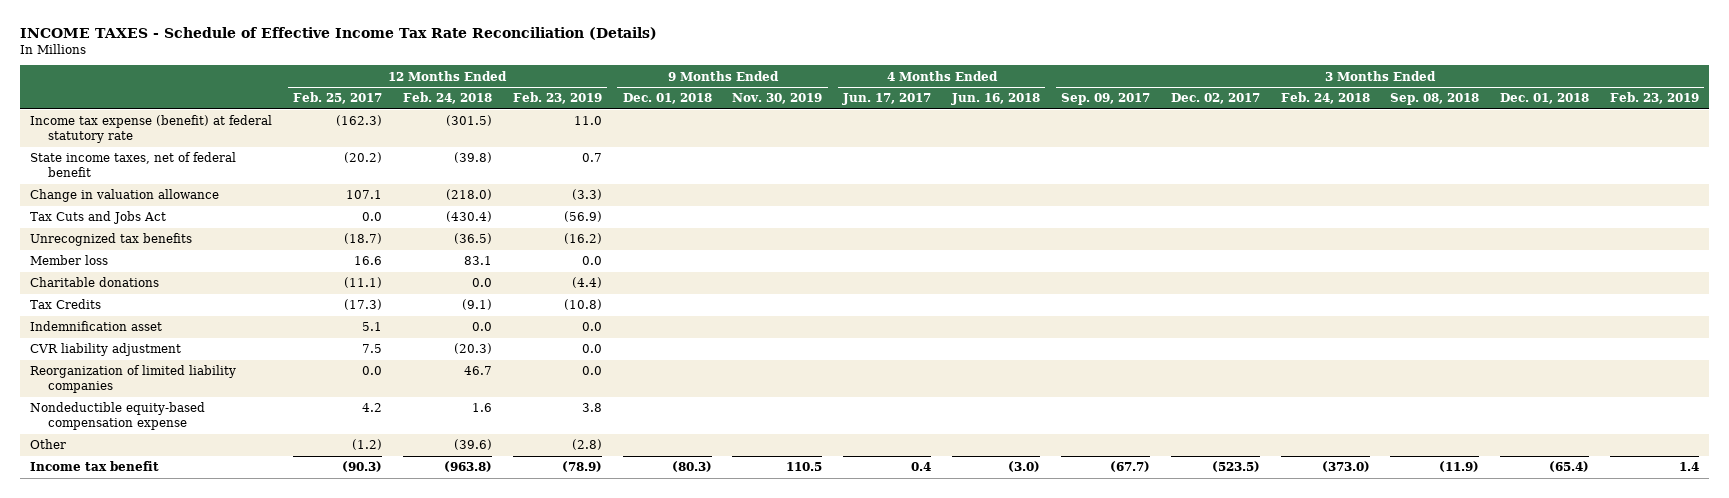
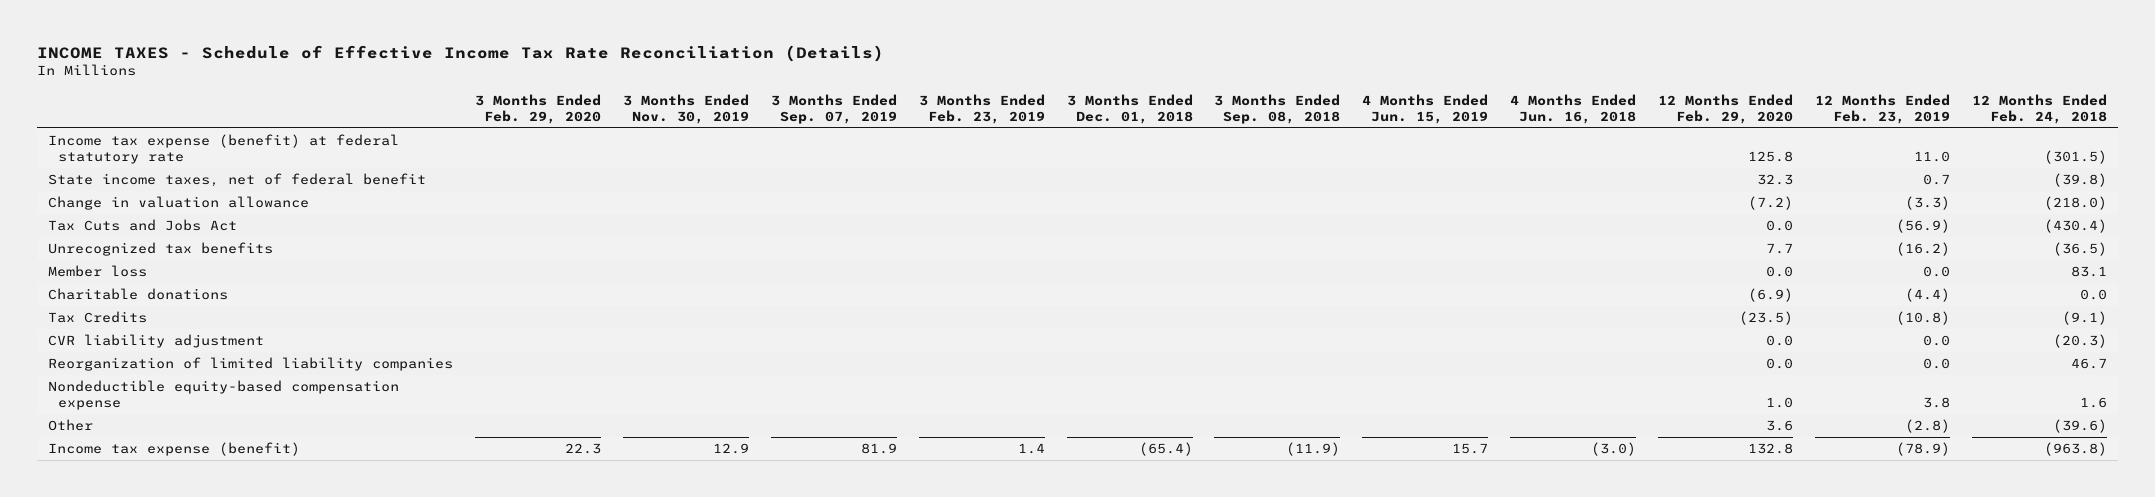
- | 12 Months Ended Feb. 25, 2017 | 12 Months Ended Feb. 24, 2018 | 12 Months Ended Feb. 23, 2019 | 9 Months Ended Dec. 01, 2018 | 9 Months Ended Nov. 30, 2019 | 4 Months Ended Jun. 17, 2017 | 4 Months Ended Jun. 16, 2018 | 3 Months Ended Sep. 09, 2017 | 3 Months Ended Dec. 02, 2017 | 3 Months Ended Feb. 24, 2018 | 3 Months Ended Sep. 08, 2018 | 3 Months Ended Dec. 01, 2018 | 3 Months Ended Feb. 23, 2019
+ | 3 Months Ended Feb. 29, 2020 | 3 Months Ended Nov. 30, 2019 | 3 Months Ended Sep. 07, 2019 | 3 Months Ended Feb. 23, 2019 | 3 Months Ended Dec. 01, 2018 | 3 Months Ended Sep. 08, 2018 | 4 Months Ended Jun. 15, 2019 | 4 Months Ended Jun. 16, 2018 | 12 Months Ended Feb. 29, 2020 | 12 Months Ended Feb. 23, 2019 | 12 Months Ended Feb. 24, 2018
- Indemnification asset | 5.1 | 0.0 | 0.0 | | | | | | | | | |
- Income tax benefit | (90.3) | (963.8) | (78.9) | (80.3) | 110.5 | 0.4 | (3.0) | (67.7) | (523.5) | (373.0) | (11.9) | (65.4) | 1.4
+ Income tax expense (benefit) | 22.3 | 12.9 | 81.9 | 1.4 | (65.4) | (11.9) | 15.7 | (3.0) | 132.8 | (78.9) | (963.8)

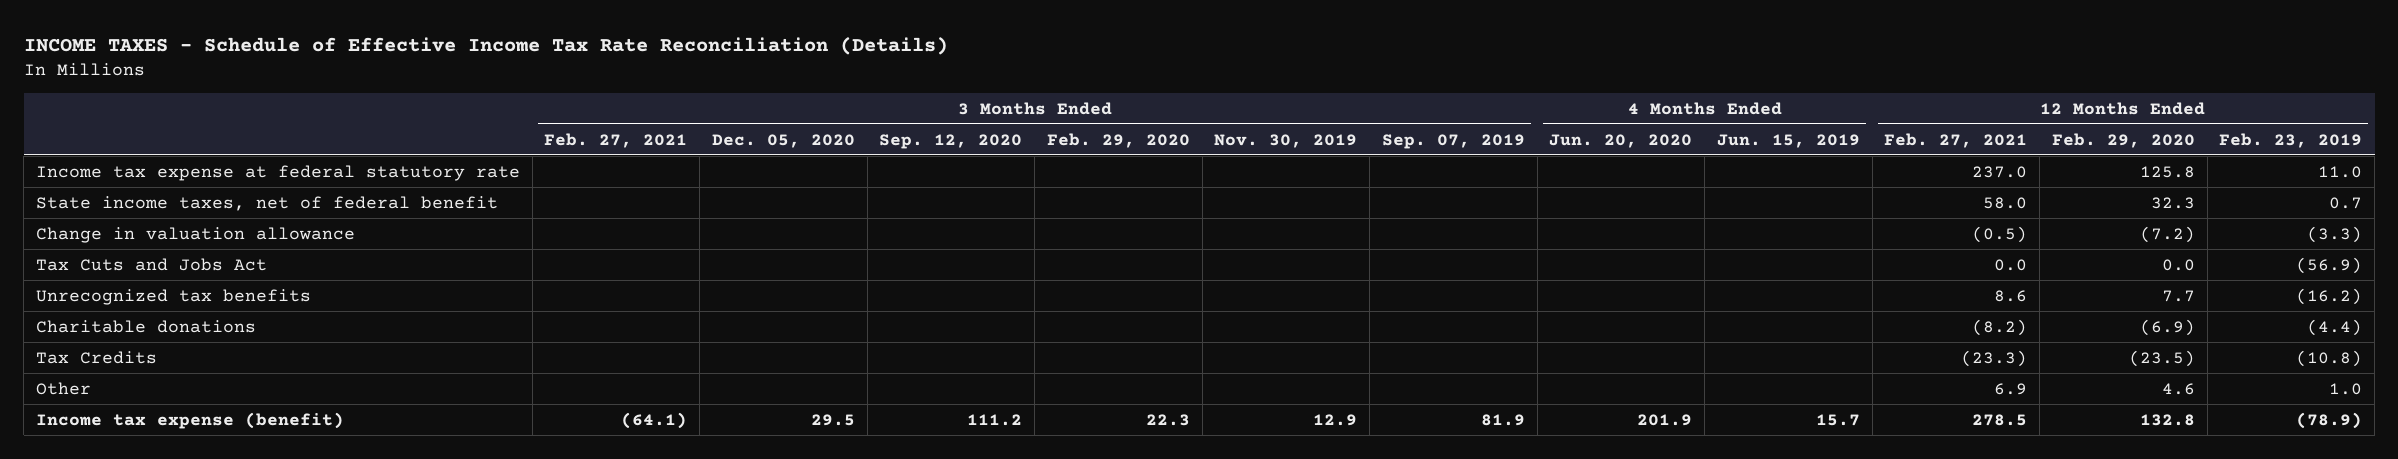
- | 3 Months Ended Feb. 29, 2020 | 3 Months Ended Nov. 30, 2019 | 3 Months Ended Sep. 07, 2019 | 3 Months Ended Feb. 23, 2019 | 3 Months Ended Dec. 01, 2018 | 3 Months Ended Sep. 08, 2018 | 4 Months Ended Jun. 15, 2019 | 4 Months Ended Jun. 16, 2018 | 12 Months Ended Feb. 29, 2020 | 12 Months Ended Feb. 23, 2019 | 12 Months Ended Feb. 24, 2018
+ | 3 Months Ended Feb. 27, 2021 | 3 Months Ended Dec. 05, 2020 | 3 Months Ended Sep. 12, 2020 | 3 Months Ended Feb. 29, 2020 | 3 Months Ended Nov. 30, 2019 | 3 Months Ended Sep. 07, 2019 | 4 Months Ended Jun. 20, 2020 | 4 Months Ended Jun. 15, 2019 | 12 Months Ended Feb. 27, 2021 | 12 Months Ended Feb. 29, 2020 | 12 Months Ended Feb. 23, 2019
- Income tax expense (benefit) at federal statutory rate | | | | | | | | | 125.8 | 11.0 | (301.5)
+ Income tax expense at federal statutory rate | | | | | | | | | 237.0 | 125.8 | 11.0
- Member loss | | | | | | | | | 0.0 | 0.0 | 83.1
- CVR liability adjustment | | | | | | | | | 0.0 | 0.0 | (20.3)
- Reorganization of limited liability companies | | | | | | | | | 0.0 | 0.0 | 46.7
- Nondeductible equity-based compensation expense | | | | | | | | | 1.0 | 3.8 | 1.6
- Other | | | | | | | | | 3.6 | (2.8) | (39.6)
+ Other | | | | | | | | | 6.9 | 4.6 | 1.0

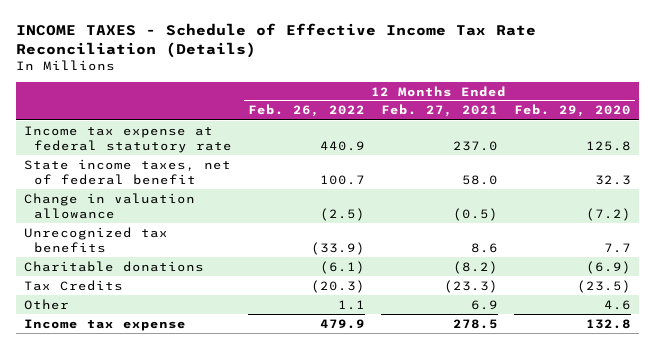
- | 3 Months Ended Feb. 27, 2021 | 3 Months Ended Dec. 05, 2020 | 3 Months Ended Sep. 12, 2020 | 3 Months Ended Feb. 29, 2020 | 3 Months Ended Nov. 30, 2019 | 3 Months Ended Sep. 07, 2019 | 4 Months Ended Jun. 20, 2020 | 4 Months Ended Jun. 15, 2019 | 12 Months Ended Feb. 27, 2021 | 12 Months Ended Feb. 29, 2020 | 12 Months Ended Feb. 23, 2019
+ | 12 Months Ended Feb. 26, 2022 | 12 Months Ended Feb. 27, 2021 | 12 Months Ended Feb. 29, 2020
- Tax Cuts and Jobs Act | | | | | | | | | 0.0 | 0.0 | (56.9)
- Income tax expense (benefit) | (64.1) | 29.5 | 111.2 | 22.3 | 12.9 | 81.9 | 201.9 | 15.7 | 278.5 | 132.8 | (78.9)
+ Income tax expense | 479.9 | 278.5 | 132.8

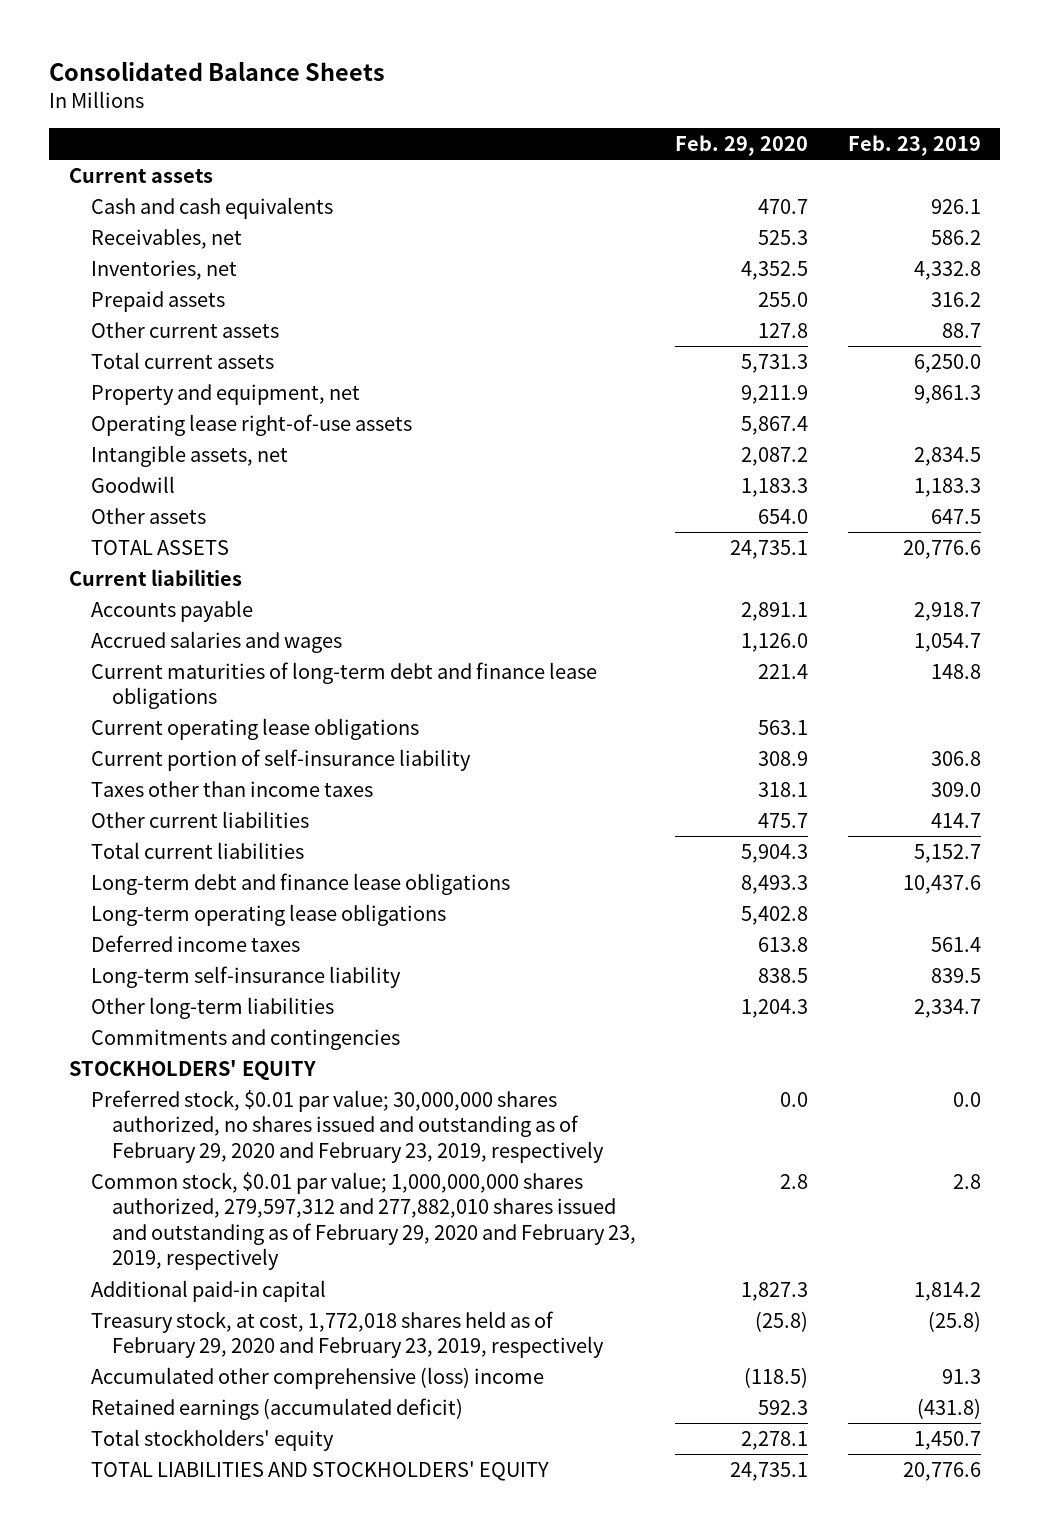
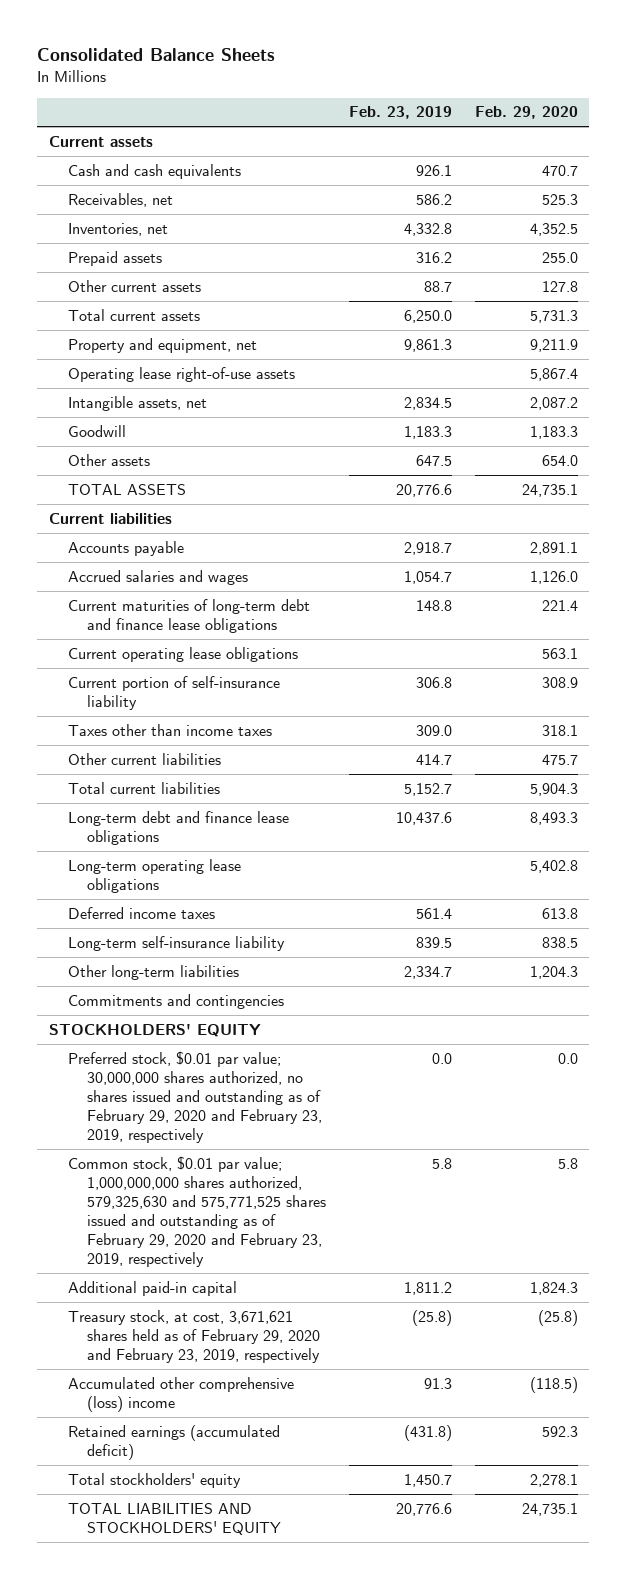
- | Feb. 29, 2020 | Feb. 23, 2019
+ | Feb. 23, 2019 | Feb. 29, 2020
- Common stock, $0.01 par value; 1,000,000,000 shares authorized, 279,597,312 and 277,882,010 shares issued and outstanding as of February 29, 2020 and February 23, 2019, respectively | 2.8 | 2.8
- Additional paid-in capital | 1,827.3 | 1,814.2
- Treasury stock, at cost, 1,772,018 shares held as of February 29, 2020 and February 23, 2019, respectively | (25.8) | (25.8)
+ Common stock, $0.01 par value; 1,000,000,000 shares authorized, 579,325,630 and 575,771,525 shares issued and outstanding as of February 29, 2020 and February 23, 2019, respectively | 5.8 | 5.8
+ Additional paid-in capital | 1,811.2 | 1,824.3
+ Treasury stock, at cost, 3,671,621 shares held as of February 29, 2020 and February 23, 2019, respectively | (25.8) | (25.8)

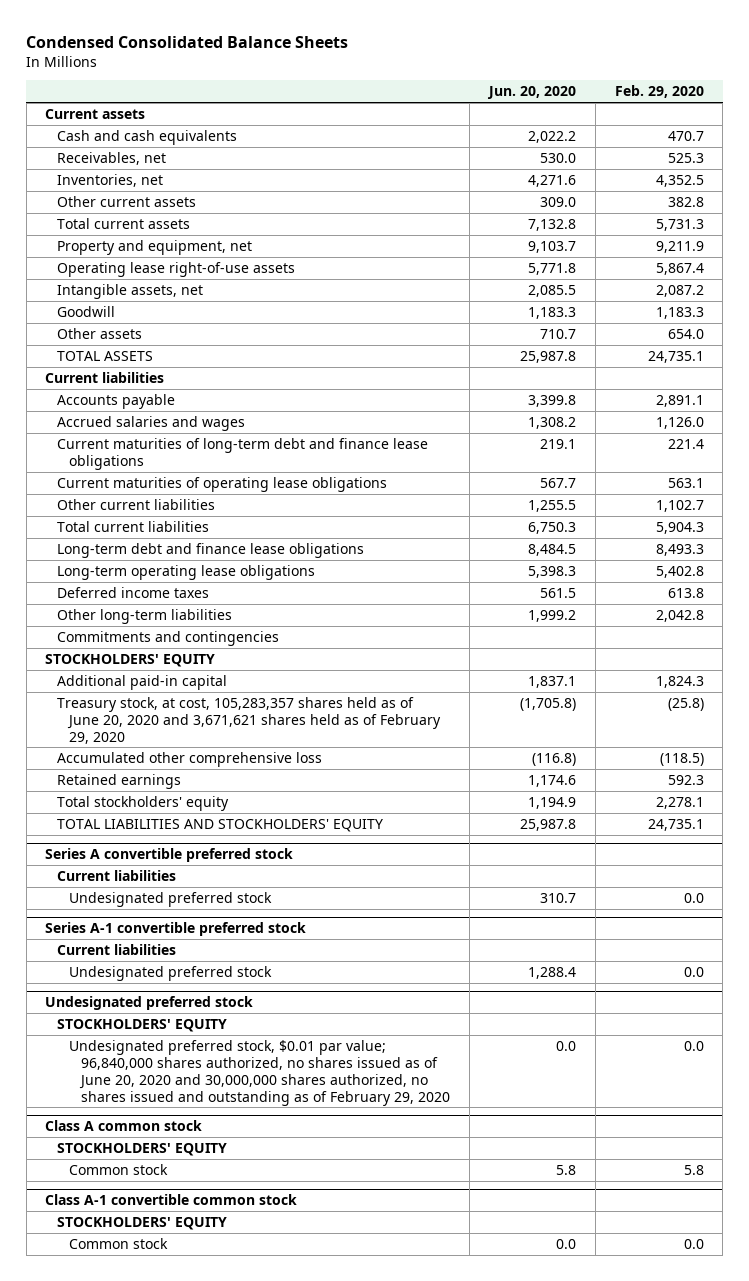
- Consolidated Balance Sheets
+ Condensed Consolidated Balance Sheets
- | Feb. 23, 2019 | Feb. 29, 2020
+ | Jun. 20, 2020 | Feb. 29, 2020
- Prepaid assets | 316.2 | 255.0
- Other current assets | 88.7 | 127.8
+ Other current assets | 309.0 | 382.8
- Current operating lease obligations | | 563.1
- Current portion of self-insurance liability | 306.8 | 308.9
- Taxes other than income taxes | 309.0 | 318.1
- Other current liabilities | 414.7 | 475.7
+ Current maturities of operating lease obligations | 567.7 | 563.1
+ Other current liabilities | 1,255.5 | 1,102.7
- Long-term self-insurance liability | 839.5 | 838.5
- Other long-term liabilities | 2,334.7 | 1,204.3
+ Other long-term liabilities | 1,999.2 | 2,042.8
- Preferred stock, $0.01 par value; 30,000,000 shares authorized, no shares issued and outstanding as of February 29, 2020 and February 23, 2019, respectively | 0.0 | 0.0
- Common stock, $0.01 par value; 1,000,000,000 shares authorized, 579,325,630 and 575,771,525 shares issued and outstanding as of February 29, 2020 and February 23, 2019, respectively | 5.8 | 5.8
- Treasury stock, at cost, 3,671,621 shares held as of February 29, 2020 and February 23, 2019, respectively | (25.8) | (25.8)
- Accumulated other comprehensive (loss) income | 91.3 | (118.5)
- Retained earnings (accumulated deficit) | (431.8) | 592.3
+ Treasury stock, at cost, 105,283,357 shares held as of June 20, 2020 and 3,671,621 shares held as of February 29, 2020 | (1,705.8) | (25.8)
+ Accumulated other comprehensive loss | (116.8) | (118.5)
+ Retained earnings | 1,174.6 | 592.3
+ Series A convertible preferred stock
+ Current liabilities
+ Undesignated preferred stock | 310.7 | 0.0
+ Series A-1 convertible preferred stock
+ Current liabilities
+ Undesignated preferred stock | 1,288.4 | 0.0
+ Undesignated preferred stock
+ STOCKHOLDERS' EQUITY
+ Undesignated preferred stock, $0.01 par value; 96,840,000 shares authorized, no shares issued as of June 20, 2020 and 30,000,000 shares authorized, no shares issued and outstanding as of February 29, 2020 | 0.0 | 0.0
+ Class A common stock
+ STOCKHOLDERS' EQUITY
+ Common stock | 5.8 | 5.8
+ Class A-1 convertible common stock
+ STOCKHOLDERS' EQUITY
+ Common stock | 0.0 | 0.0

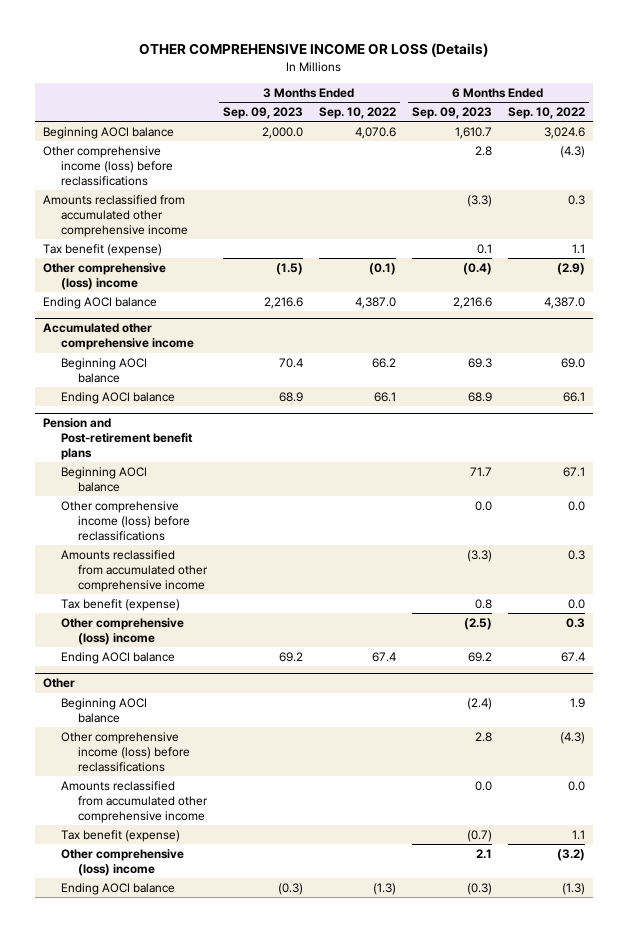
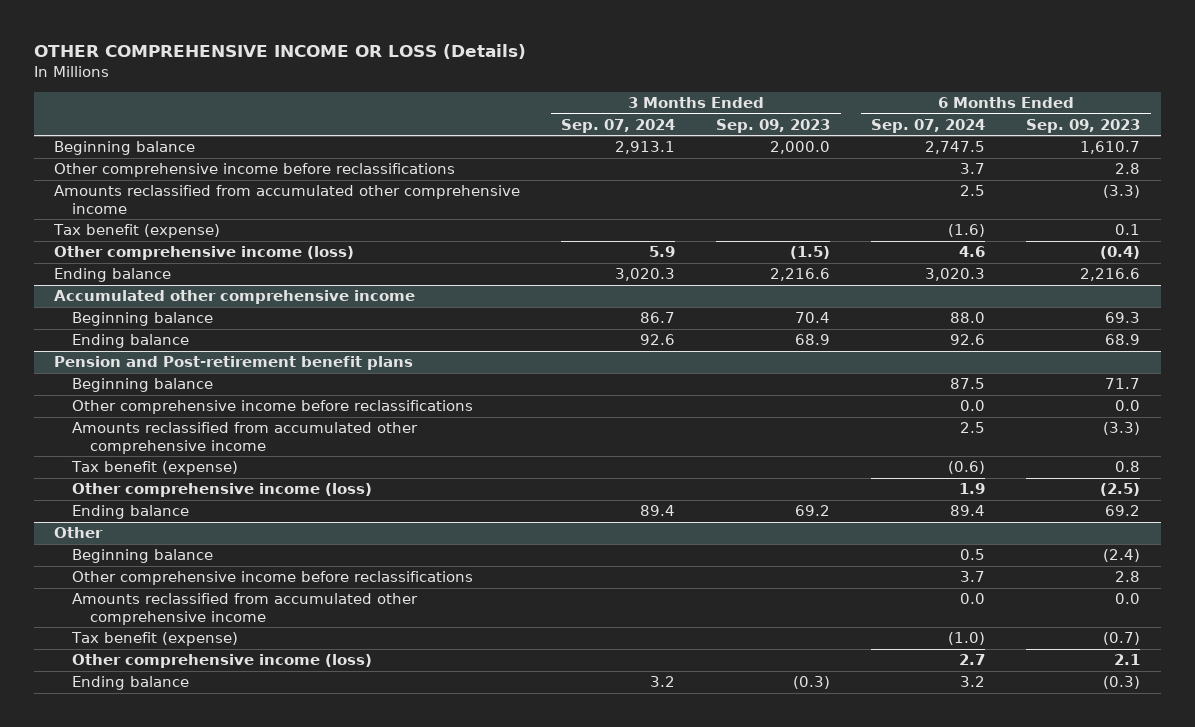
- | 3 Months Ended Sep. 09, 2023 | 3 Months Ended Sep. 10, 2022 | 6 Months Ended Sep. 09, 2023 | 6 Months Ended Sep. 10, 2022
+ | 3 Months Ended Sep. 07, 2024 | 3 Months Ended Sep. 09, 2023 | 6 Months Ended Sep. 07, 2024 | 6 Months Ended Sep. 09, 2023
- Beginning AOCI balance | 2,000.0 | 4,070.6 | 1,610.7 | 3,024.6
- Other comprehensive income (loss) before reclassifications | | | 2.8 | (4.3)
+ Beginning balance | 2,913.1 | 2,000.0 | 2,747.5 | 1,610.7
+ Other comprehensive income before reclassifications | | | 3.7 | 2.8
- Other comprehensive (loss) income | (1.5) | (0.1) | (0.4) | (2.9)
- Ending AOCI balance | 2,216.6 | 4,387.0 | 2,216.6 | 4,387.0
+ Other comprehensive income (loss) | 5.9 | (1.5) | 4.6 | (0.4)
+ Ending balance | 3,020.3 | 2,216.6 | 3,020.3 | 2,216.6
@ Accumulated other comprehensive income
- Beginning AOCI balance | 70.4 | 66.2 | 69.3 | 69.0
- Ending AOCI balance | 68.9 | 66.1 | 68.9 | 66.1
+ Beginning balance | 86.7 | 70.4 | 88.0 | 69.3
+ Ending balance | 92.6 | 68.9 | 92.6 | 68.9
@ Pension and Post-retirement benefit plans
- Beginning AOCI balance | | | 71.7 | 67.1
- Other comprehensive income (loss) before reclassifications | | | 0.0 | 0.0
+ Beginning balance | | | 87.5 | 71.7
+ Other comprehensive income before reclassifications | | | 0.0 | 0.0
- Other comprehensive (loss) income | | | (2.5) | 0.3
- Ending AOCI balance | 69.2 | 67.4 | 69.2 | 67.4
+ Other comprehensive income (loss) | | | 1.9 | (2.5)
+ Ending balance | 89.4 | 69.2 | 89.4 | 69.2
@ Other
- Beginning AOCI balance | | | (2.4) | 1.9
- Other comprehensive income (loss) before reclassifications | | | 2.8 | (4.3)
+ Beginning balance | | | 0.5 | (2.4)
+ Other comprehensive income before reclassifications | | | 3.7 | 2.8
- Other comprehensive (loss) income | | | 2.1 | (3.2)
- Ending AOCI balance | (0.3) | (1.3) | (0.3) | (1.3)
+ Other comprehensive income (loss) | | | 2.7 | 2.1
+ Ending balance | 3.2 | (0.3) | 3.2 | (0.3)

